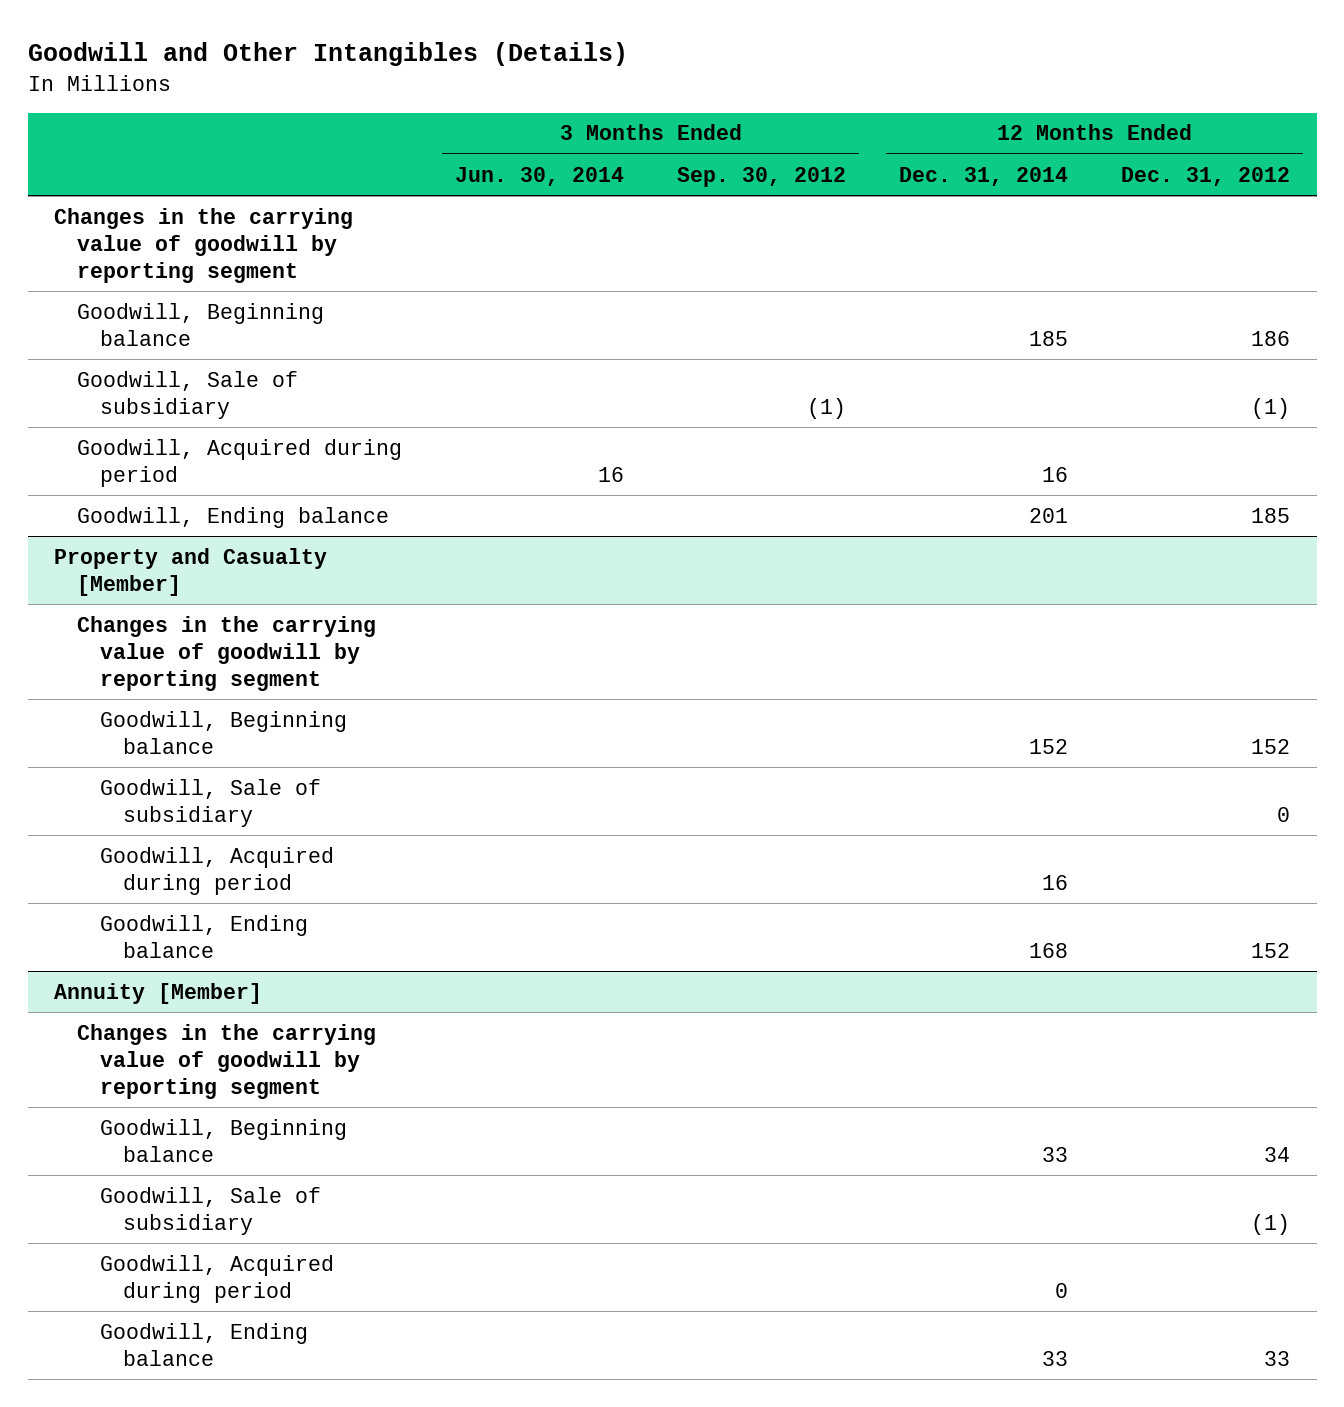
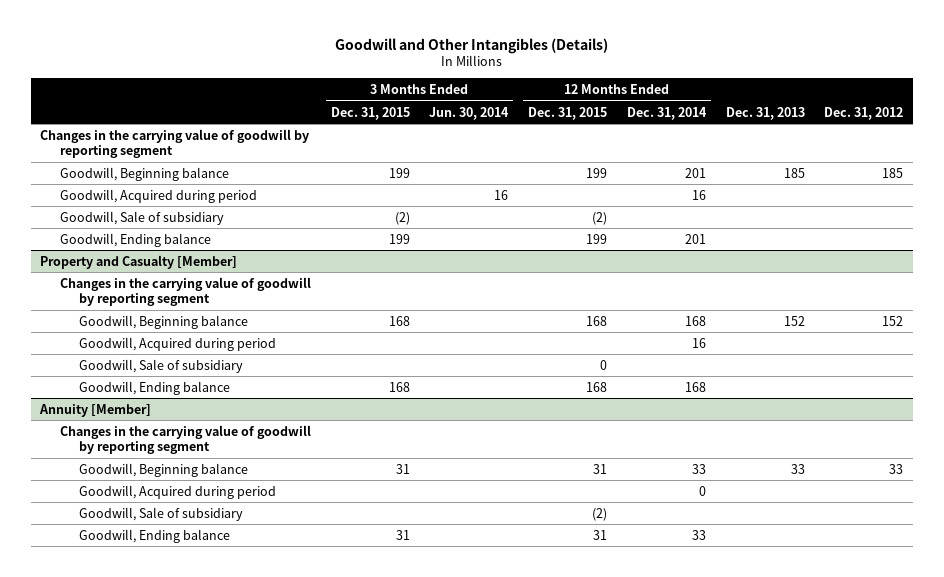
- | 3 Months Ended Jun. 30, 2014 | 3 Months Ended Sep. 30, 2012 | 12 Months Ended Dec. 31, 2014 | 12 Months Ended Dec. 31, 2012
+ | 3 Months Ended Dec. 31, 2015 | 3 Months Ended Jun. 30, 2014 | 12 Months Ended Dec. 31, 2015 | 12 Months Ended Dec. 31, 2014 | Dec. 31, 2013 | Dec. 31, 2012
- Goodwill, Beginning balance | | | 185 | 186
+ Goodwill, Beginning balance | 199 | | 199 | 201 | 185 | 185
moved down: Goodwill, Sale of subsidiary | (2) | | (2) | | |
@ Property and Casualty [Member]
- Goodwill, Beginning balance | | | 152 | 152
+ Goodwill, Beginning balance | 168 | | 168 | 168 | 152 | 152
moved down: Goodwill, Sale of subsidiary | | | 0 | | |
@ Annuity [Member]
moved down: Goodwill, Sale of subsidiary | | | (2) | | |

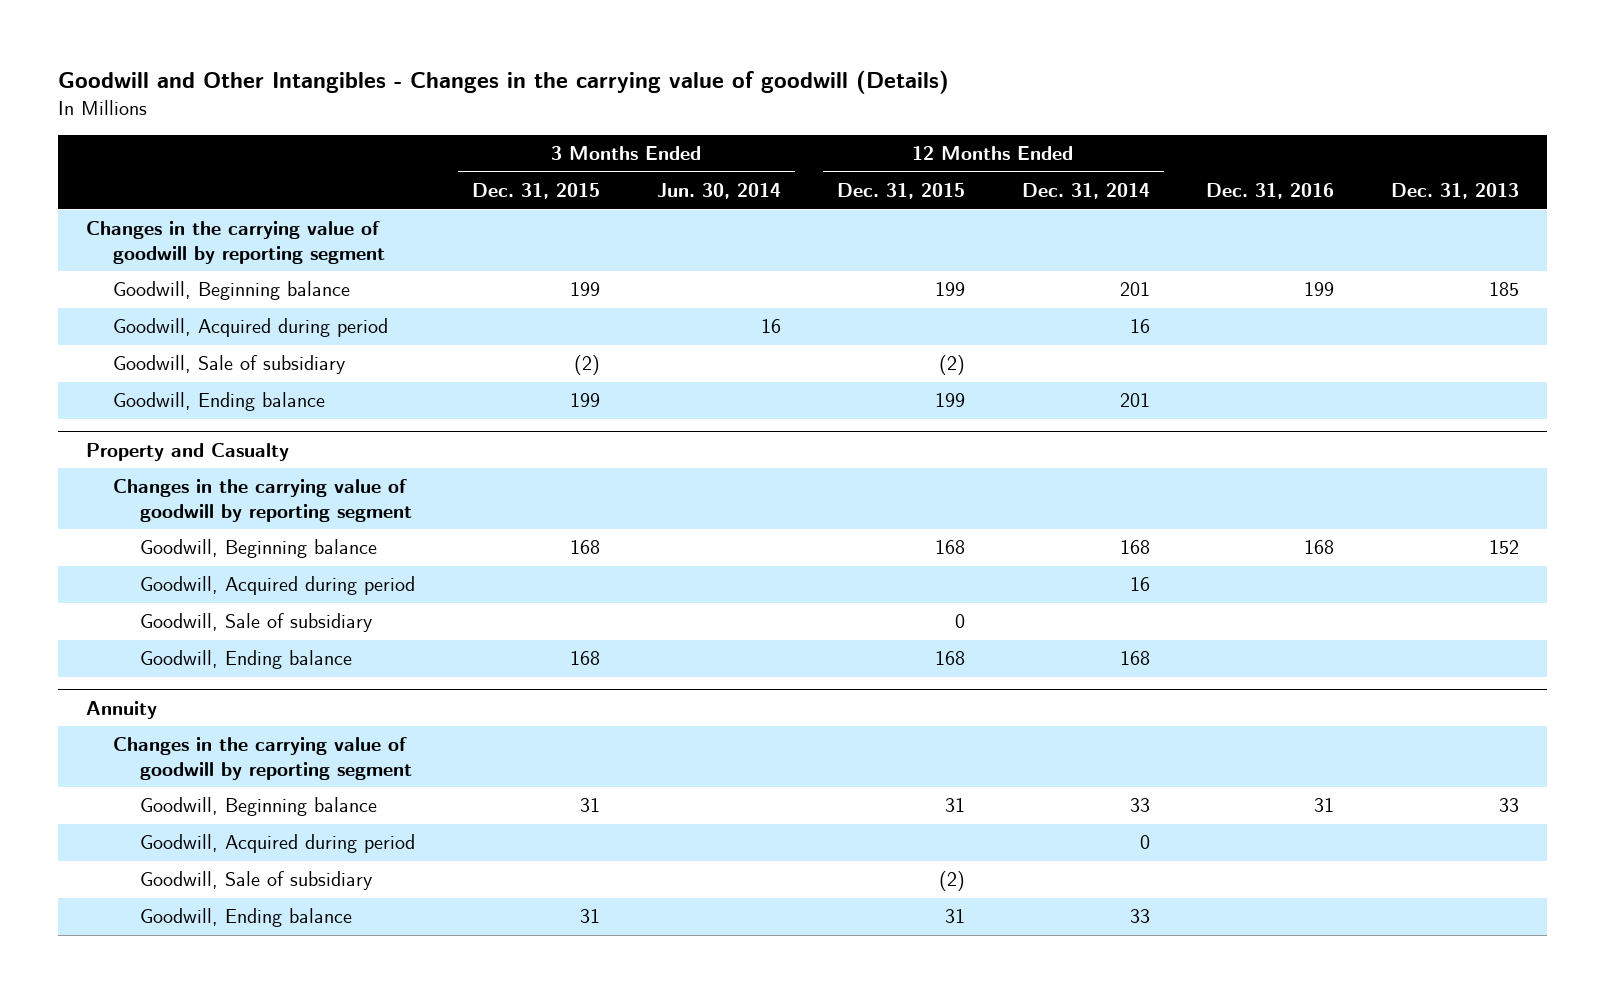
- Goodwill and Other Intangibles (Details)
+ Goodwill and Other Intangibles - Changes in the carrying value of goodwill (Details)
- | 3 Months Ended Dec. 31, 2015 | 3 Months Ended Jun. 30, 2014 | 12 Months Ended Dec. 31, 2015 | 12 Months Ended Dec. 31, 2014 | Dec. 31, 2013 | Dec. 31, 2012
+ | 3 Months Ended Dec. 31, 2015 | 3 Months Ended Jun. 30, 2014 | 12 Months Ended Dec. 31, 2015 | 12 Months Ended Dec. 31, 2014 | Dec. 31, 2016 | Dec. 31, 2013
- Property and Casualty [Member]
+ Property and Casualty
- Annuity [Member]
+ Annuity

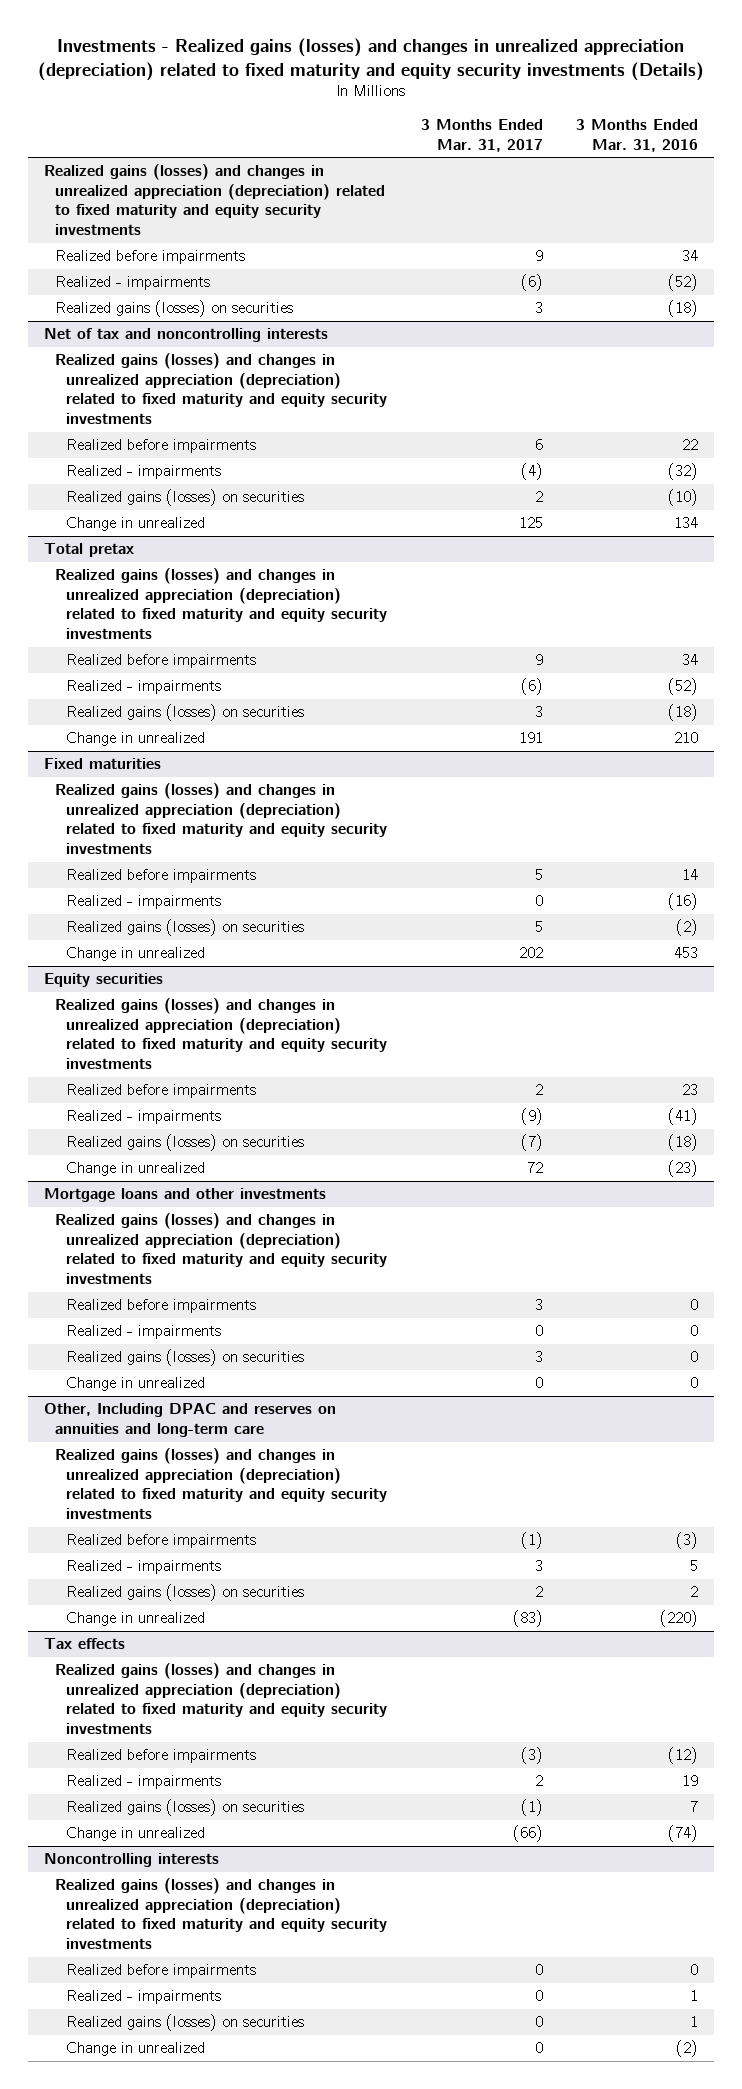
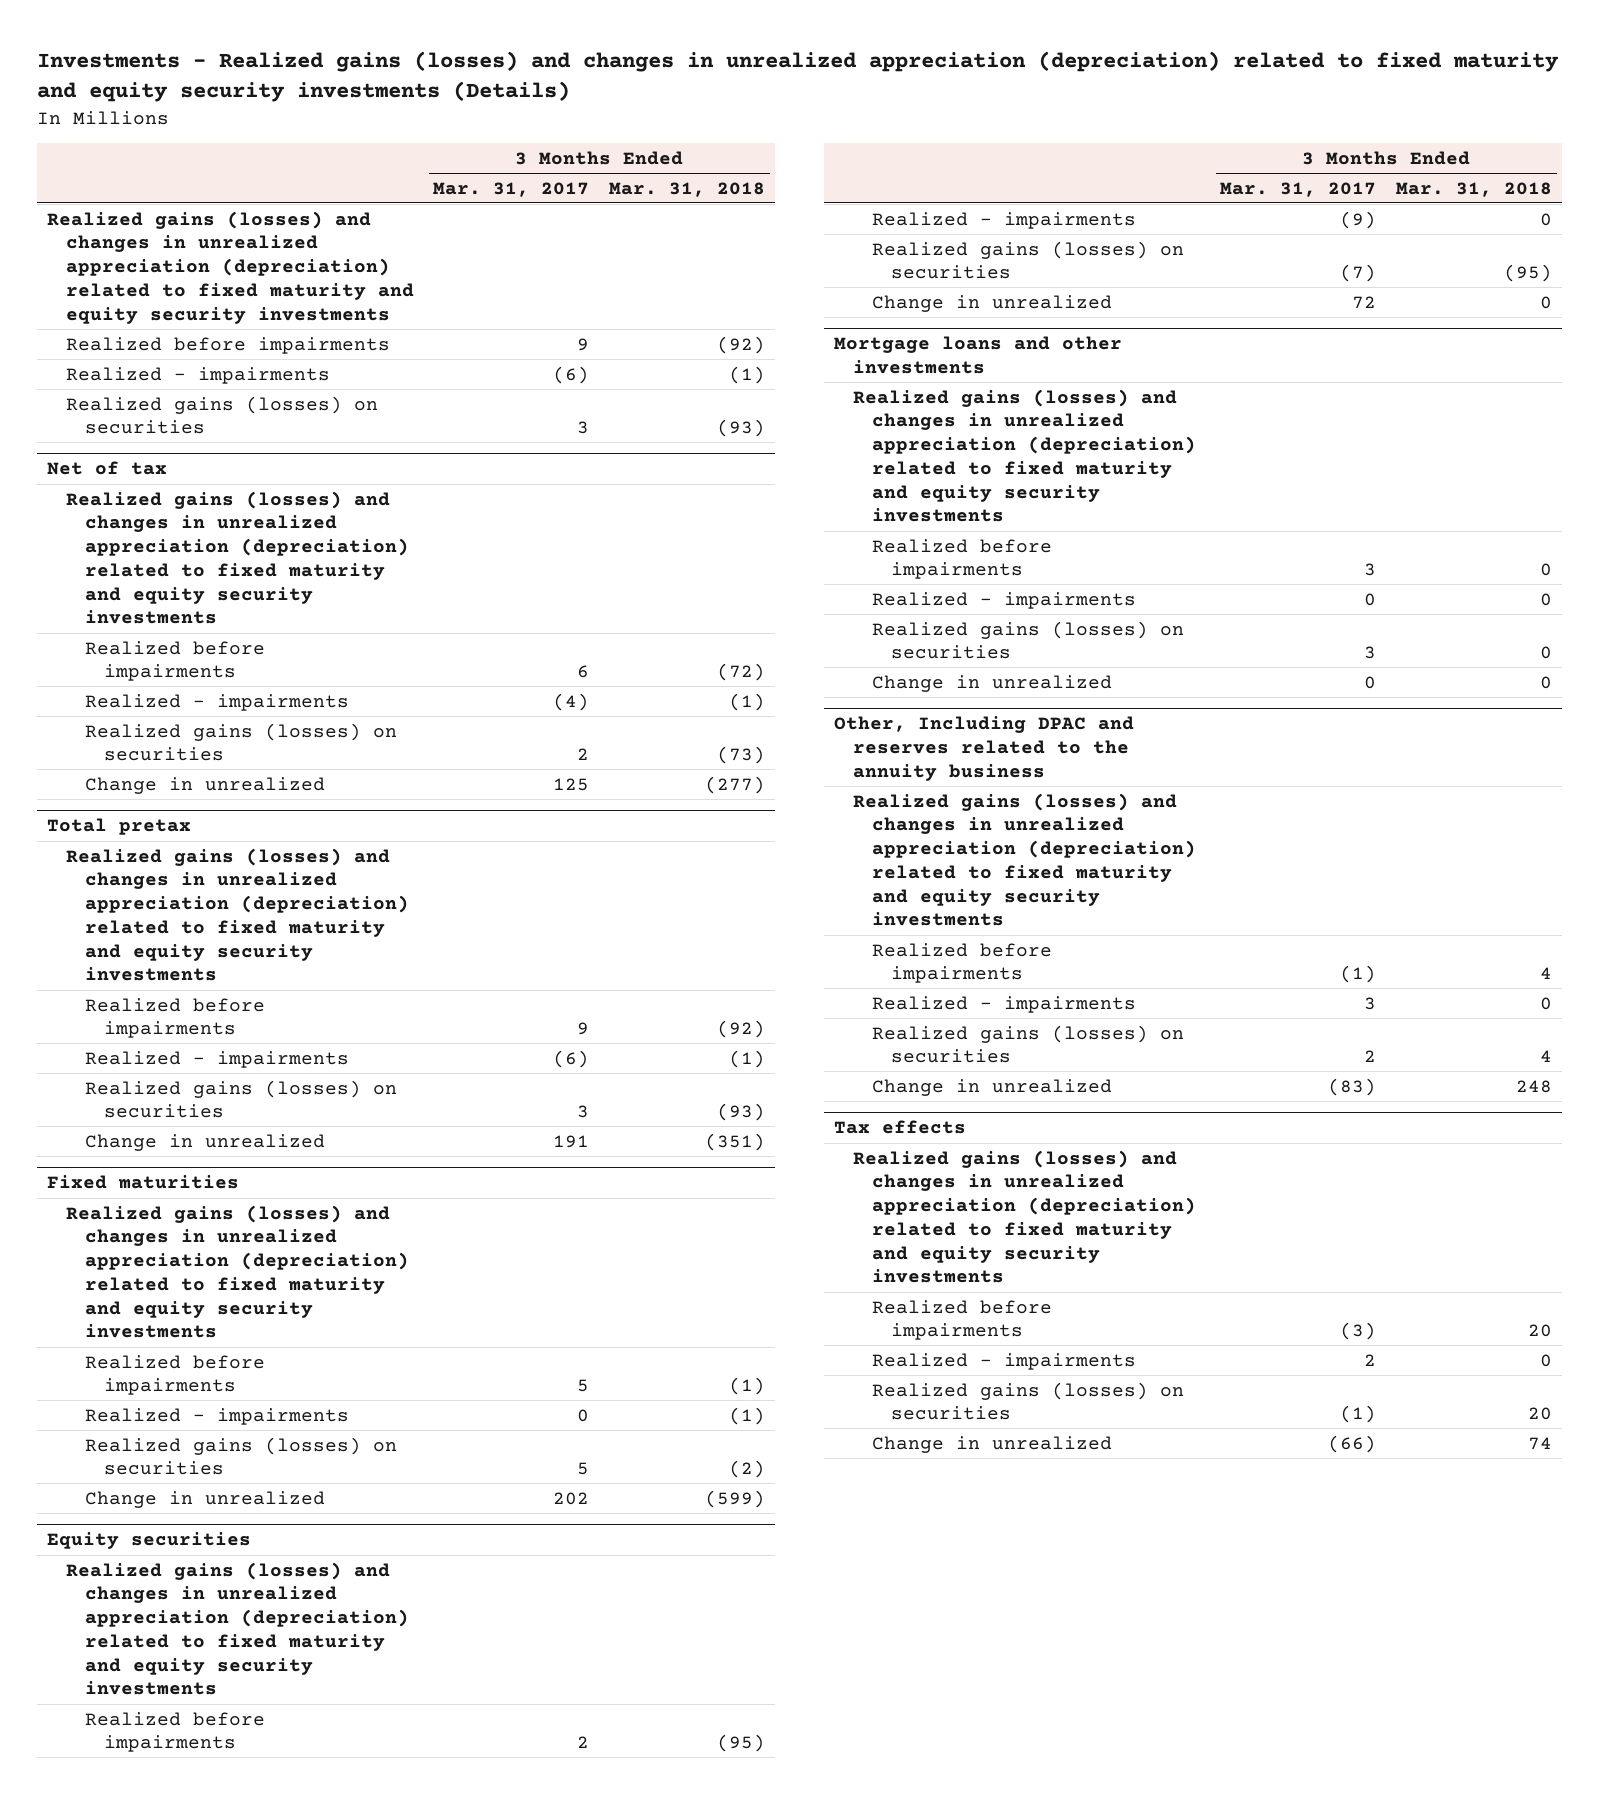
- | 3 Months Ended Mar. 31, 2017 | 3 Months Ended Mar. 31, 2016
+ | 3 Months Ended Mar. 31, 2017 | 3 Months Ended Mar. 31, 2018
- Net of tax and noncontrolling interests
+ Net of tax
- Other, Including DPAC and reserves on annuities and long-term care
+ Other, Including DPAC and reserves related to the annuity business
- Noncontrolling interests
- Realized gains (losses) and changes in unrealized appreciation (depreciation) related to fixed maturity and equity security investments
- Realized before impairments | 0 | 0
- Realized - impairments | 0 | 1
- Realized gains (losses) on securities | 0 | 1
- Change in unrealized | 0 | (2)

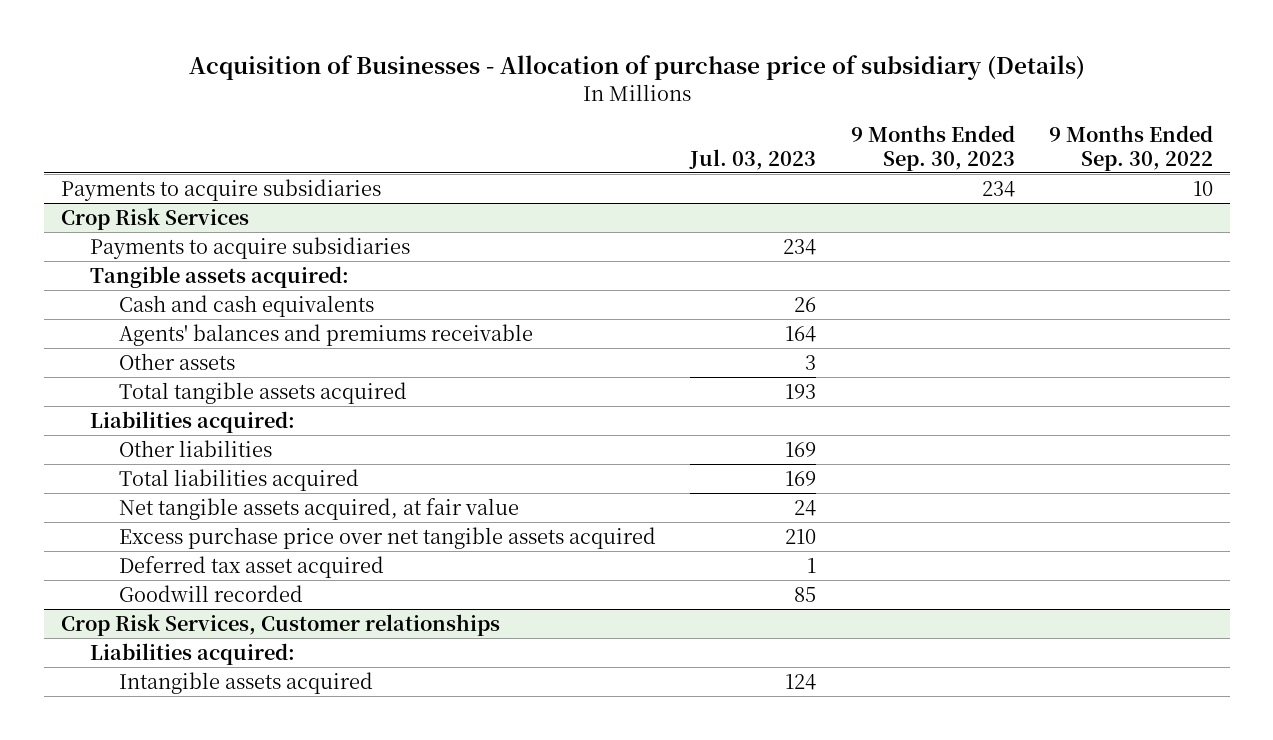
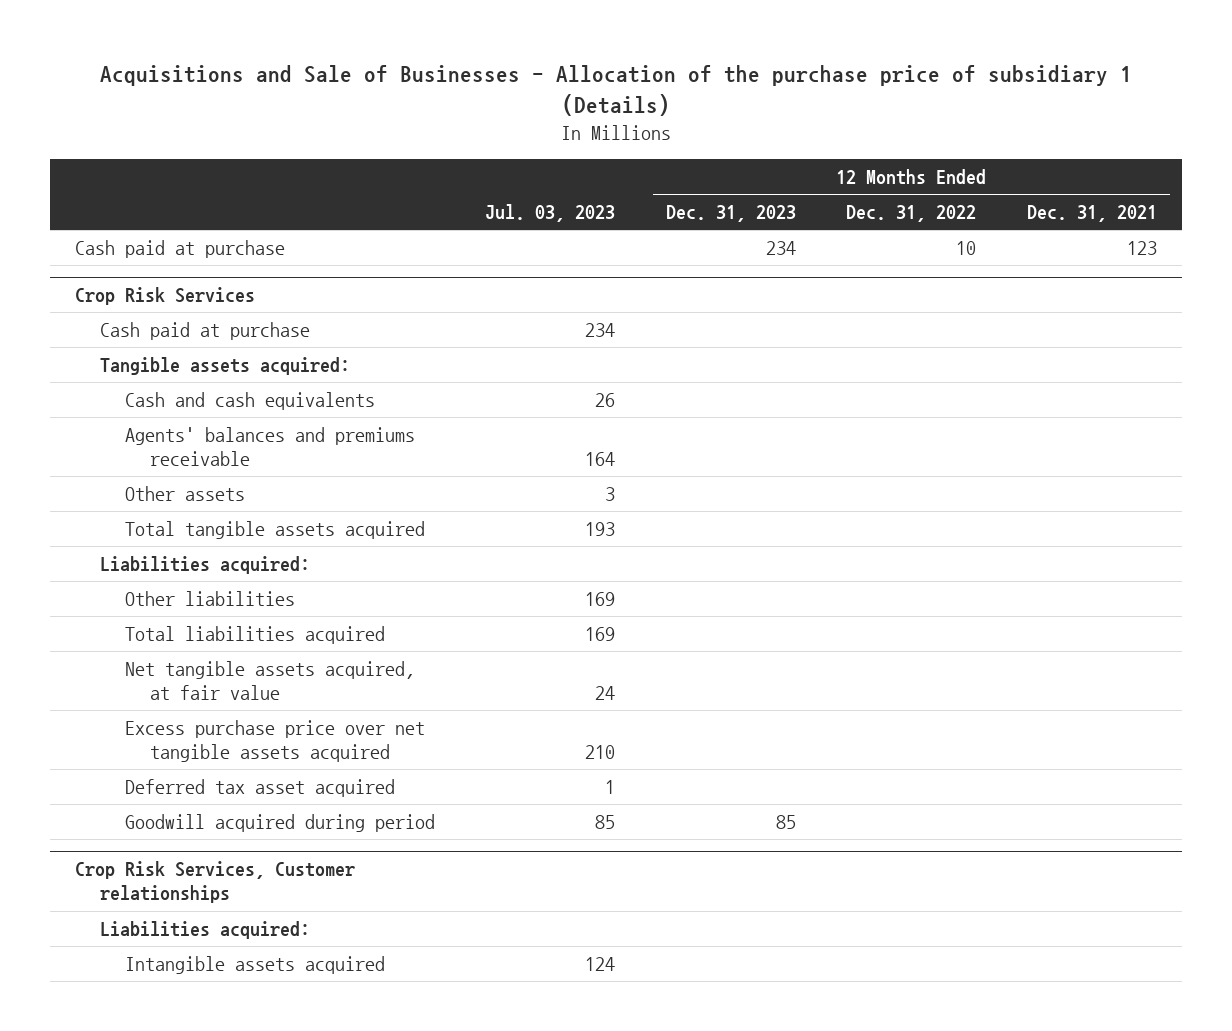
- Acquisition of Businesses - Allocation of purchase price of subsidiary (Details)
+ Acquisitions and Sale of Businesses - Allocation of the purchase price of subsidiary 1 (Details)
- | Jul. 03, 2023 | 9 Months Ended Sep. 30, 2023 | 9 Months Ended Sep. 30, 2022
+ | Jul. 03, 2023 | 12 Months Ended Dec. 31, 2023 | 12 Months Ended Dec. 31, 2022 | 12 Months Ended Dec. 31, 2021
- Payments to acquire subsidiaries | | 234 | 10
+ Cash paid at purchase | | 234 | 10 | 123
@ Crop Risk Services
- Payments to acquire subsidiaries | 234 | |
+ Cash paid at purchase | 234 | | |
- Goodwill recorded | 85 | |
+ Goodwill acquired during period | 85 | 85 | |

